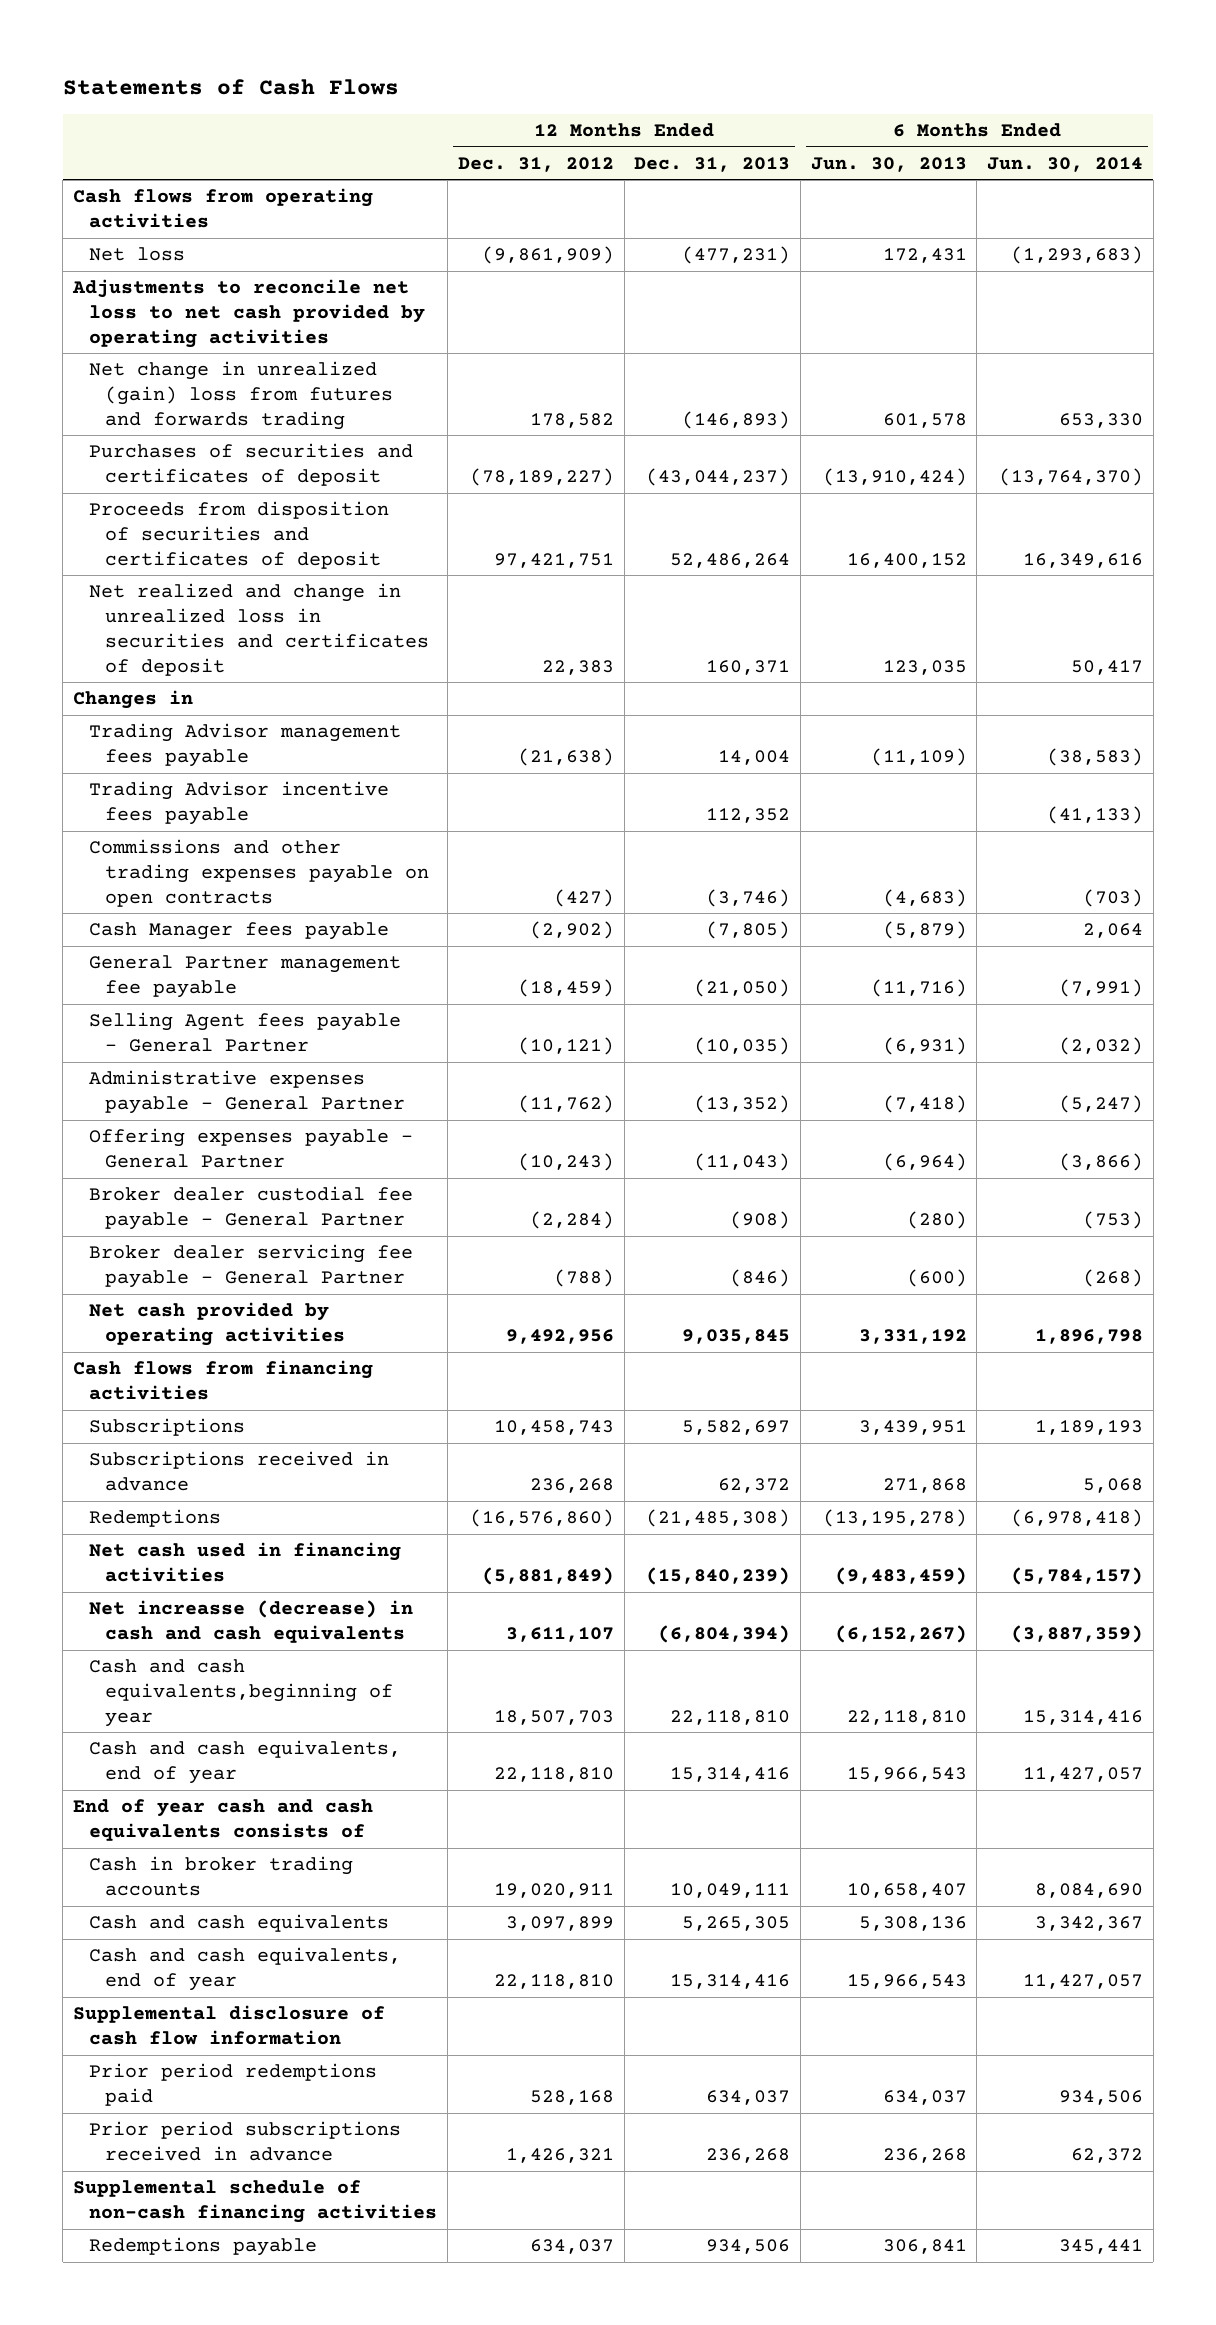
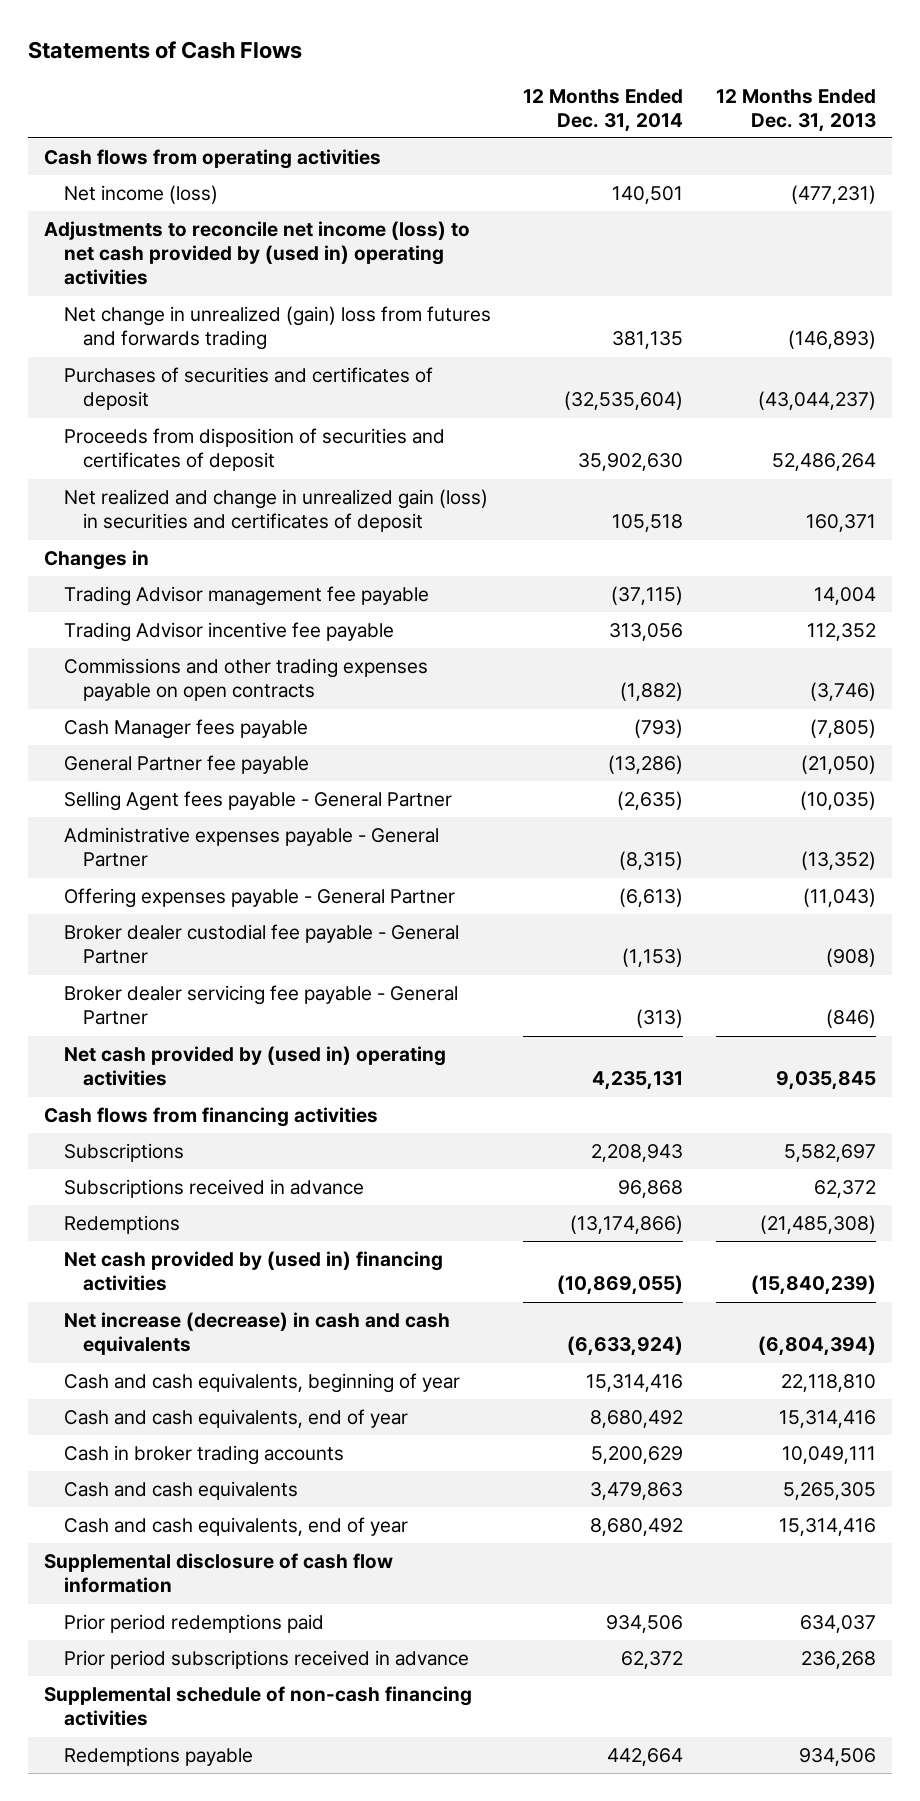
- | 12 Months Ended Dec. 31, 2012 | 12 Months Ended Dec. 31, 2013 | 6 Months Ended Jun. 30, 2013 | 6 Months Ended Jun. 30, 2014
+ | 12 Months Ended Dec. 31, 2014 | 12 Months Ended Dec. 31, 2013
- Net loss | (9,861,909) | (477,231) | 172,431 | (1,293,683)
- Adjustments to reconcile net loss to net cash provided by operating activities
+ Net income (loss) | 140,501 | (477,231)
+ Adjustments to reconcile net income (loss) to net cash provided by (used in) operating activities
- Net realized and change in unrealized loss in securities and certificates of deposit | 22,383 | 160,371 | 123,035 | 50,417
+ Net realized and change in unrealized gain (loss) in securities and certificates of deposit | 105,518 | 160,371
- Trading Advisor management fees payable | (21,638) | 14,004 | (11,109) | (38,583)
- Trading Advisor incentive fees payable | | 112,352 | | (41,133)
+ Trading Advisor management fee payable | (37,115) | 14,004
+ Trading Advisor incentive fee payable | 313,056 | 112,352
- General Partner management fee payable | (18,459) | (21,050) | (11,716) | (7,991)
+ General Partner fee payable | (13,286) | (21,050)
- Net cash provided by operating activities | 9,492,956 | 9,035,845 | 3,331,192 | 1,896,798
+ Net cash provided by (used in) operating activities | 4,235,131 | 9,035,845
- Net cash used in financing activities | (5,881,849) | (15,840,239) | (9,483,459) | (5,784,157)
- Net increasse (decrease) in cash and cash equivalents | 3,611,107 | (6,804,394) | (6,152,267) | (3,887,359)
- Cash and cash equivalents,beginning of year | 18,507,703 | 22,118,810 | 22,118,810 | 15,314,416
+ Net cash provided by (used in) financing activities | (10,869,055) | (15,840,239)
+ Net increase (decrease) in cash and cash equivalents | (6,633,924) | (6,804,394)
+ Cash and cash equivalents, beginning of year | 15,314,416 | 22,118,810
- End of year cash and cash equivalents consists of

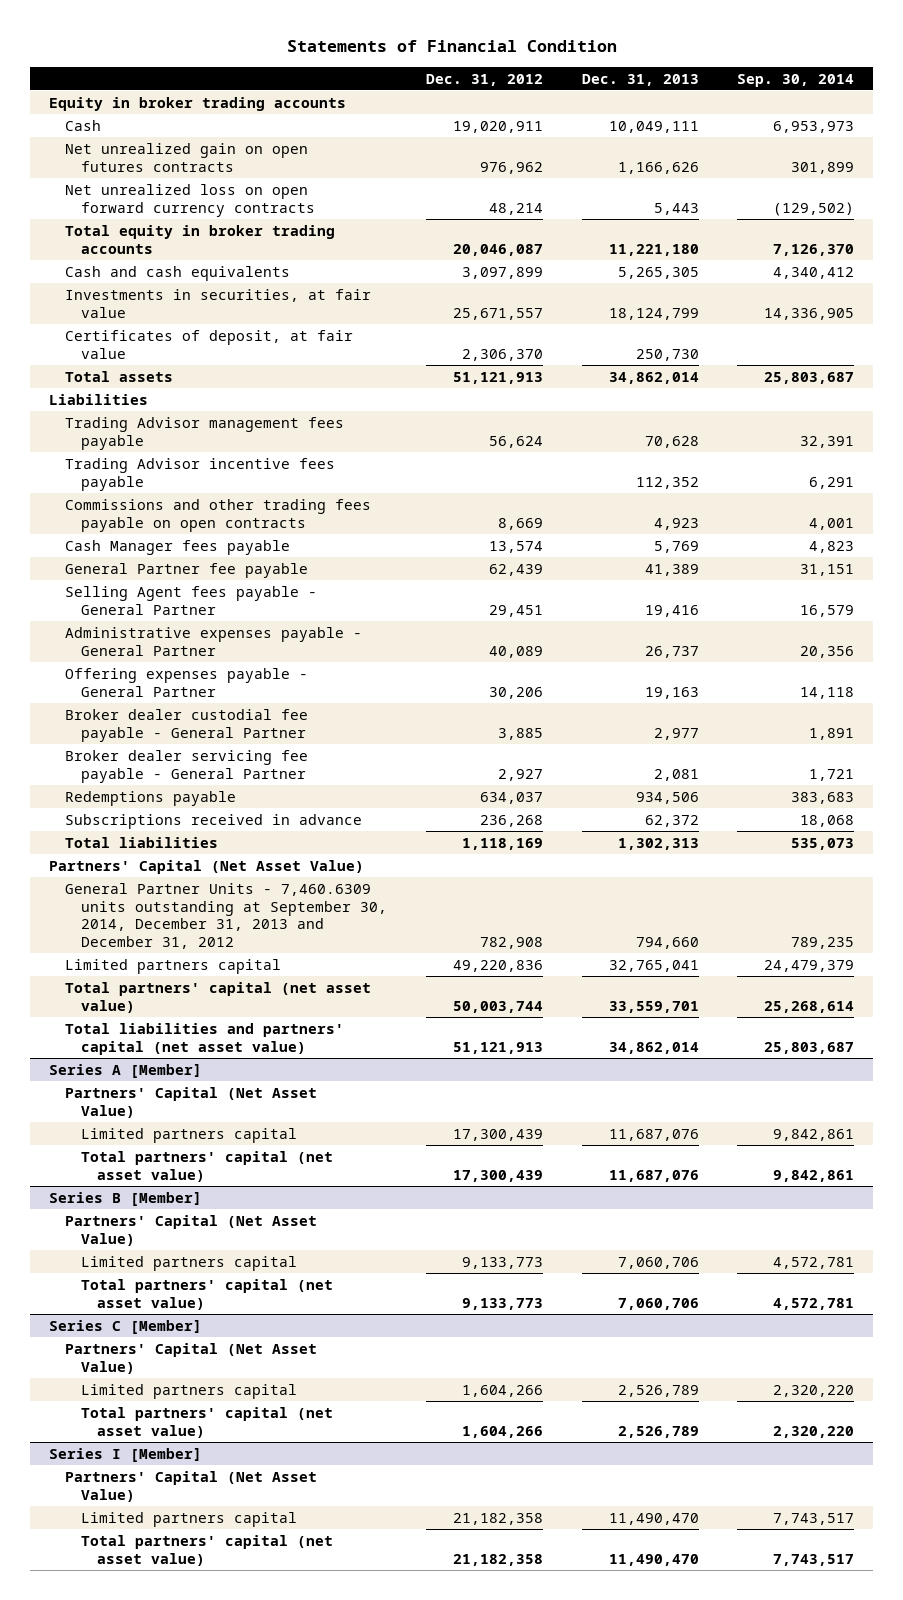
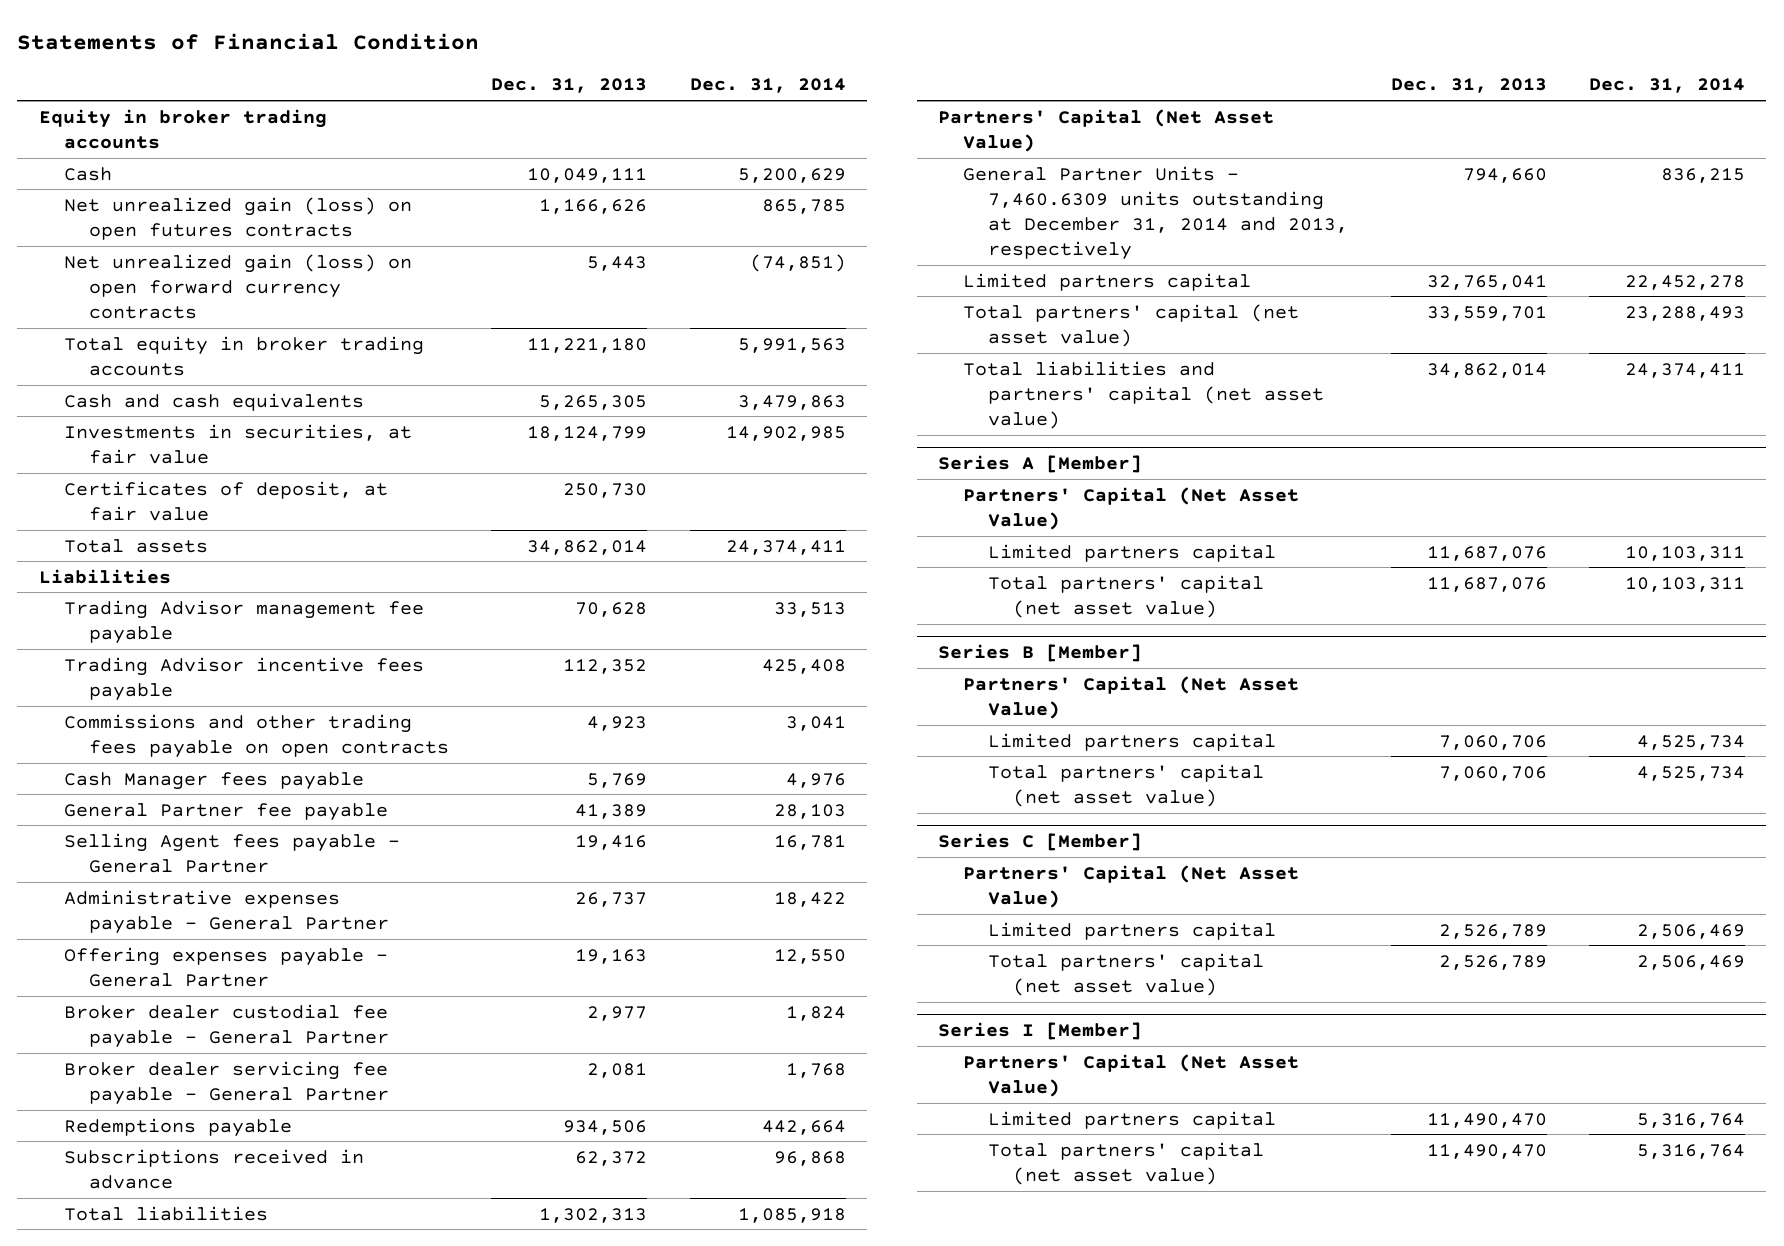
- | Dec. 31, 2012 | Dec. 31, 2013 | Sep. 30, 2014
+ | Dec. 31, 2013 | Dec. 31, 2014
- Net unrealized gain on open futures contracts | 976,962 | 1,166,626 | 301,899
- Net unrealized loss on open forward currency contracts | 48,214 | 5,443 | (129,502)
+ Net unrealized gain (loss) on open futures contracts | 1,166,626 | 865,785
+ Net unrealized gain (loss) on open forward currency contracts | 5,443 | (74,851)
- Trading Advisor management fees payable | 56,624 | 70,628 | 32,391
+ Trading Advisor management fee payable | 70,628 | 33,513
- General Partner Units - 7,460.6309 units outstanding at September 30, 2014, December 31, 2013 and December 31, 2012 | 782,908 | 794,660 | 789,235
+ General Partner Units - 7,460.6309 units outstanding at December 31, 2014 and 2013, respectively | 794,660 | 836,215

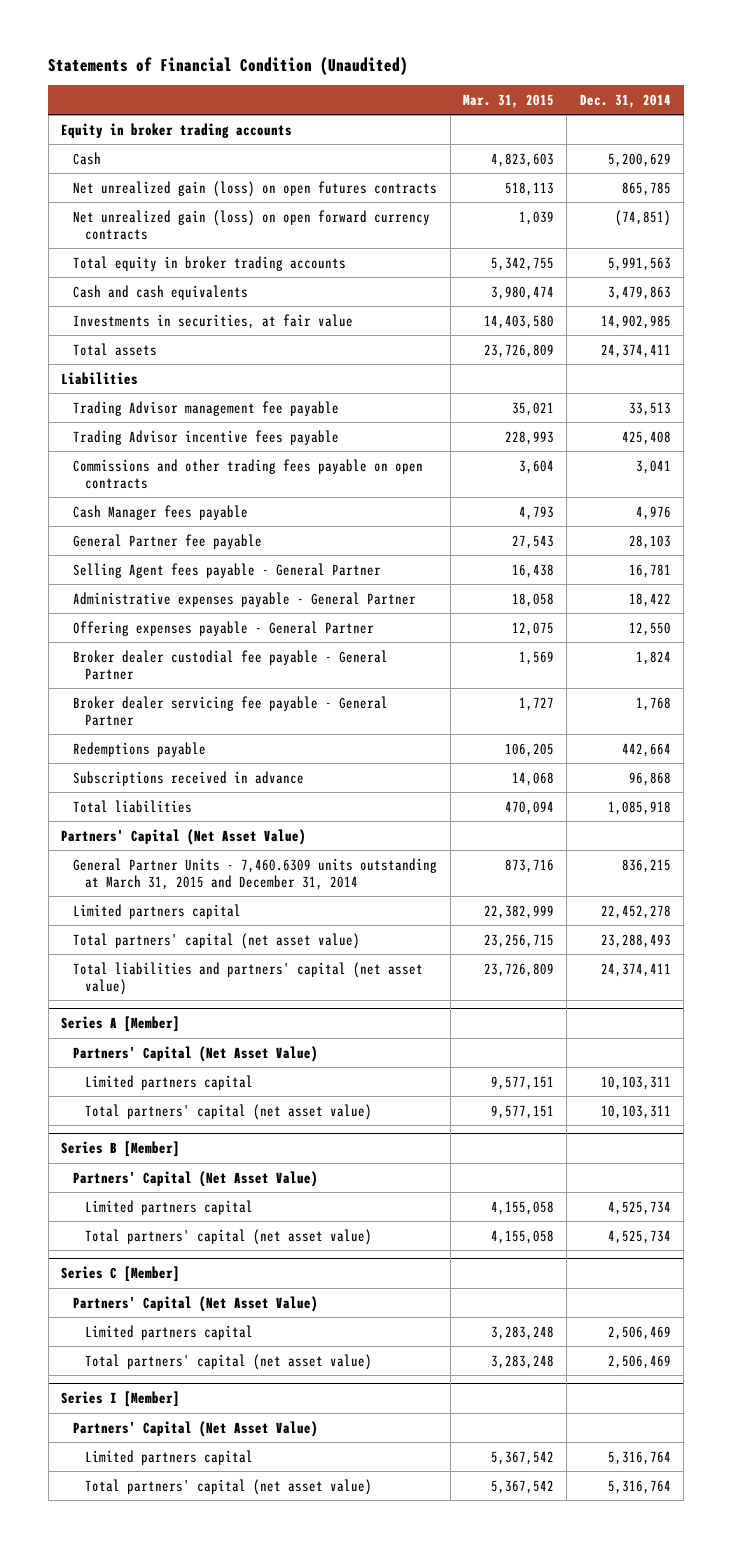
- Statements of Financial Condition
+ Statements of Financial Condition (Unaudited)
- | Dec. 31, 2013 | Dec. 31, 2014
+ | Mar. 31, 2015 | Dec. 31, 2014
- Certificates of deposit, at fair value | 250,730 |
- General Partner Units - 7,460.6309 units outstanding at December 31, 2014 and 2013, respectively | 794,660 | 836,215
+ General Partner Units - 7,460.6309 units outstanding at March 31, 2015 and December 31, 2014 | 873,716 | 836,215

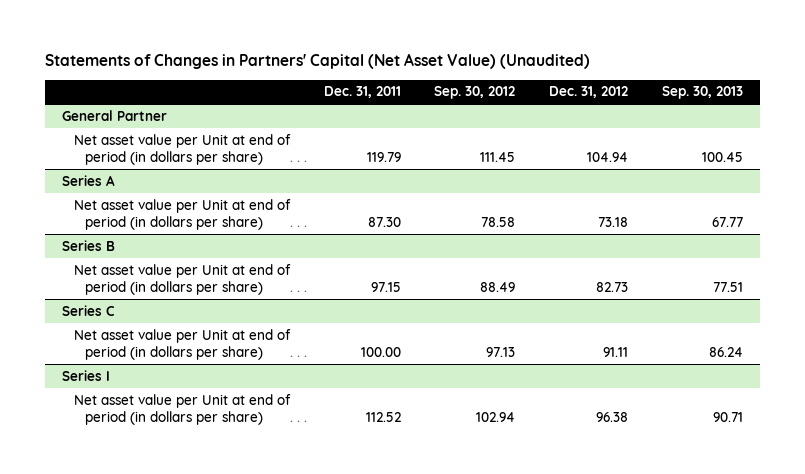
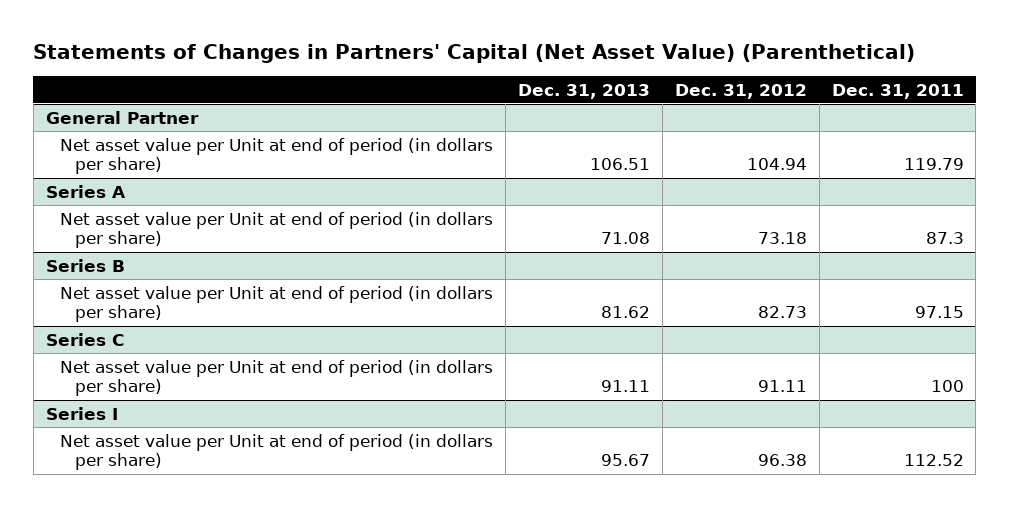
- Statements of Changes in Partners' Capital (Net Asset Value) (Unaudited)
+ Statements of Changes in Partners' Capital (Net Asset Value) (Parenthetical)
- | Dec. 31, 2011 | Sep. 30, 2012 | Dec. 31, 2012 | Sep. 30, 2013
+ | Dec. 31, 2013 | Dec. 31, 2012 | Dec. 31, 2011
@ Series A
- Net asset value per Unit at end of period (in dollars per share) | 87.30 | 78.58 | 73.18 | 67.77
+ Net asset value per Unit at end of period (in dollars per share) | 71.08 | 73.18 | 87.3
@ Series C
- Net asset value per Unit at end of period (in dollars per share) | 100.00 | 97.13 | 91.11 | 86.24
+ Net asset value per Unit at end of period (in dollars per share) | 91.11 | 91.11 | 100

